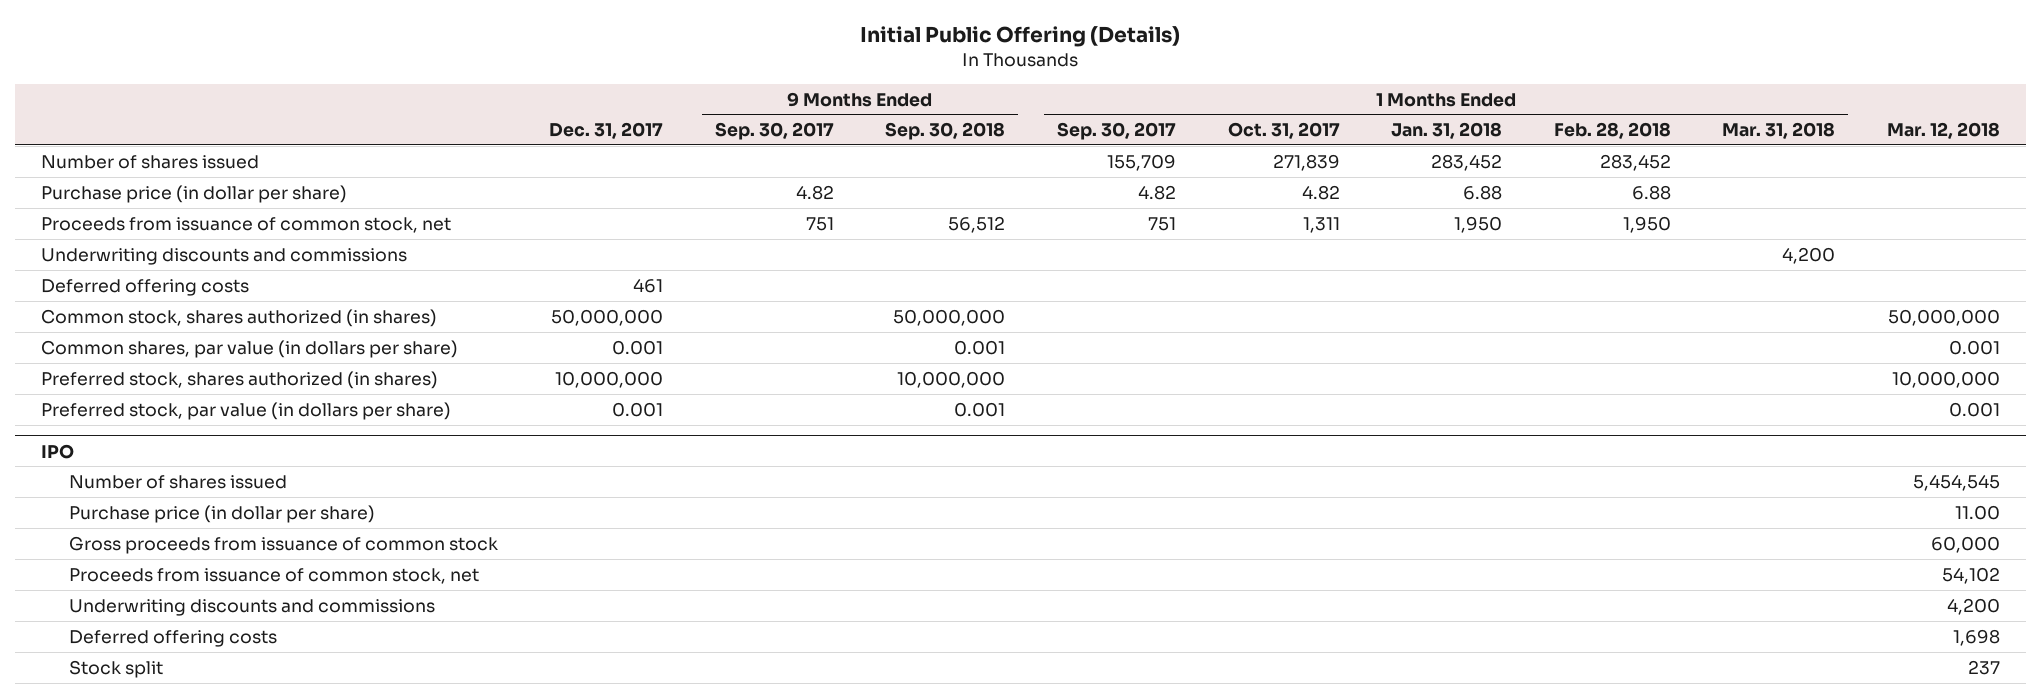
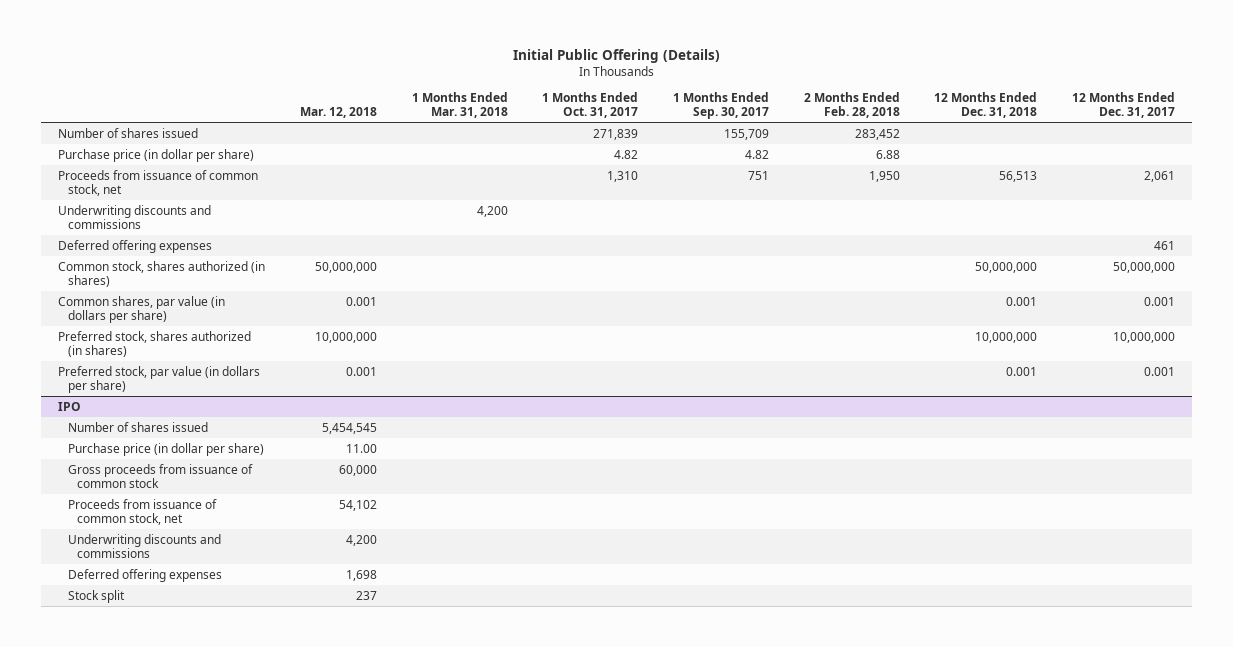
- | Dec. 31, 2017 | 9 Months Ended Sep. 30, 2017 | 9 Months Ended Sep. 30, 2018 | 1 Months Ended Sep. 30, 2017 | 1 Months Ended Oct. 31, 2017 | 1 Months Ended Jan. 31, 2018 | 1 Months Ended Feb. 28, 2018 | 1 Months Ended Mar. 31, 2018 | Mar. 12, 2018
+ | Mar. 12, 2018 | 1 Months Ended Mar. 31, 2018 | 1 Months Ended Oct. 31, 2017 | 1 Months Ended Sep. 30, 2017 | 2 Months Ended Feb. 28, 2018 | 12 Months Ended Dec. 31, 2018 | 12 Months Ended Dec. 31, 2017
- Proceeds from issuance of common stock, net | | 751 | 56,512 | 751 | 1,311 | 1,950 | 1,950 | |
+ Proceeds from issuance of common stock, net | | | 1,310 | 751 | 1,950 | 56,513 | 2,061
- Deferred offering costs | 461 | | | | | | | |
+ Deferred offering expenses | | | | | | | 461
@ IPO
- Deferred offering costs | | | | | | | | | 1,698
+ Deferred offering expenses | 1,698 | | | | | |

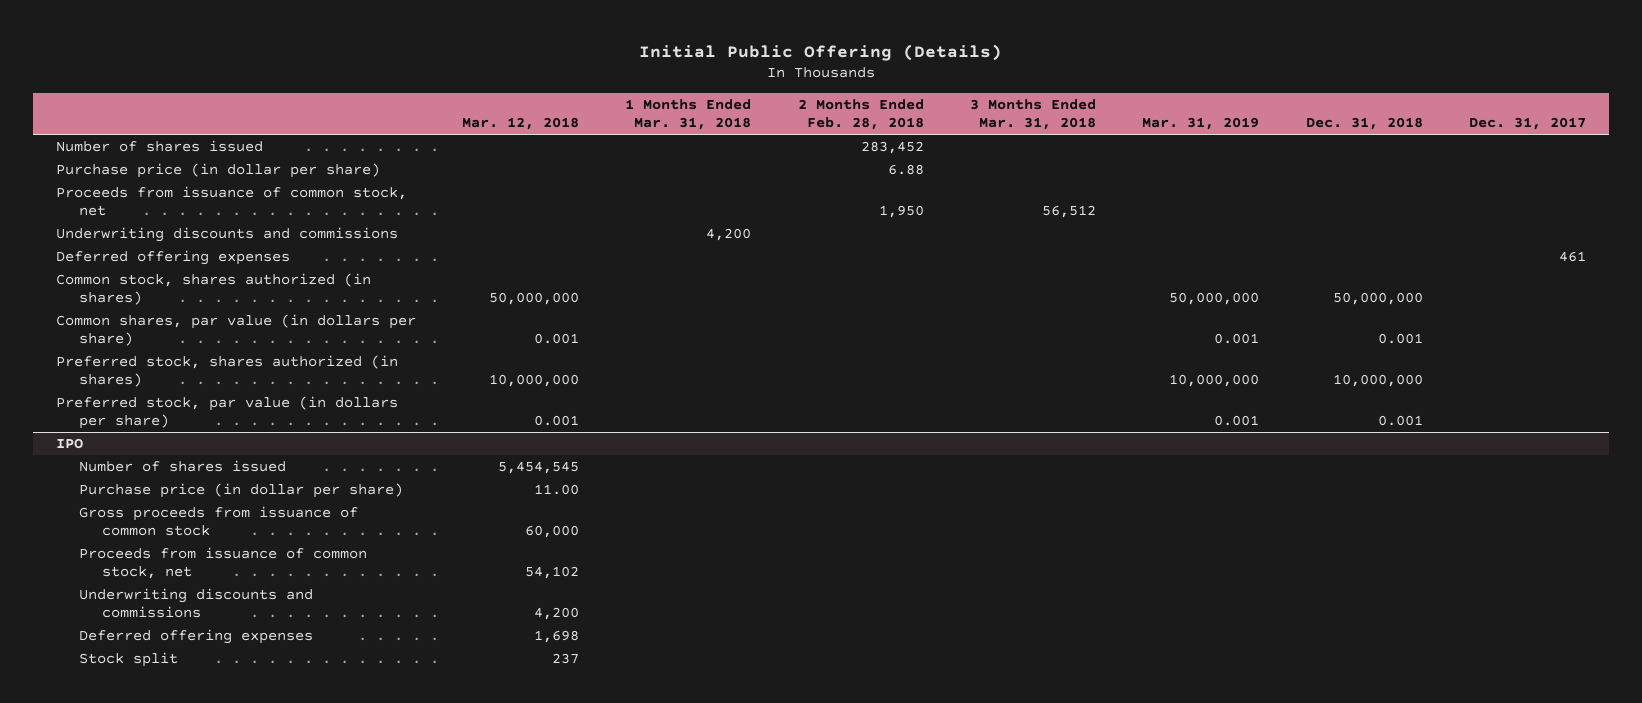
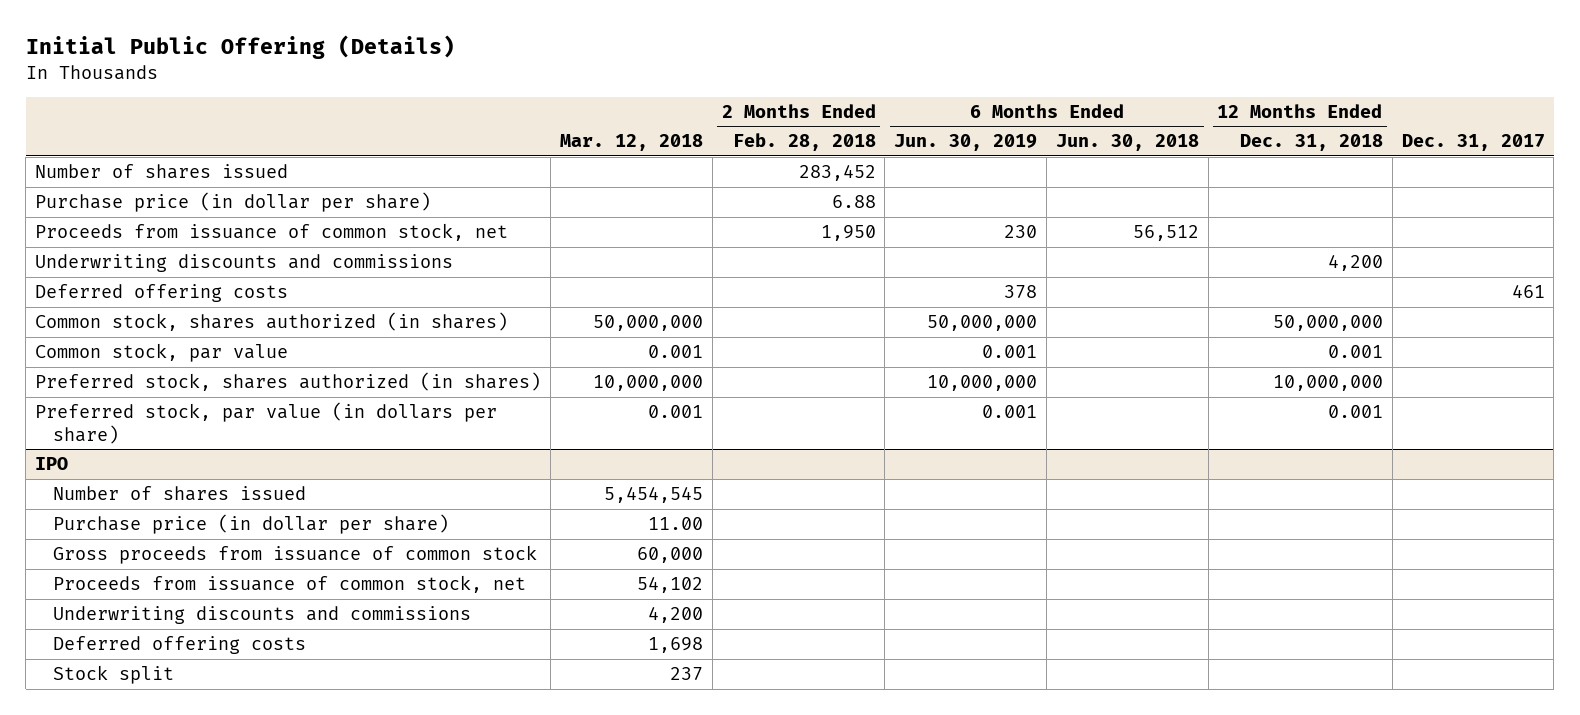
- | Mar. 12, 2018 | 1 Months Ended Mar. 31, 2018 | 2 Months Ended Feb. 28, 2018 | 3 Months Ended Mar. 31, 2018 | Mar. 31, 2019 | Dec. 31, 2018 | Dec. 31, 2017
+ | Mar. 12, 2018 | 2 Months Ended Feb. 28, 2018 | 6 Months Ended Jun. 30, 2019 | 6 Months Ended Jun. 30, 2018 | 12 Months Ended Dec. 31, 2018 | Dec. 31, 2017
- Deferred offering expenses | | | | | | | 461
+ Deferred offering costs | | | 378 | | | 461
- Common shares, par value (in dollars per share) | 0.001 | | | | 0.001 | 0.001 |
+ Common stock, par value | 0.001 | | 0.001 | | 0.001 |
@ IPO
- Deferred offering expenses | 1,698 | | | | | |
+ Deferred offering costs | 1,698 | | | | |

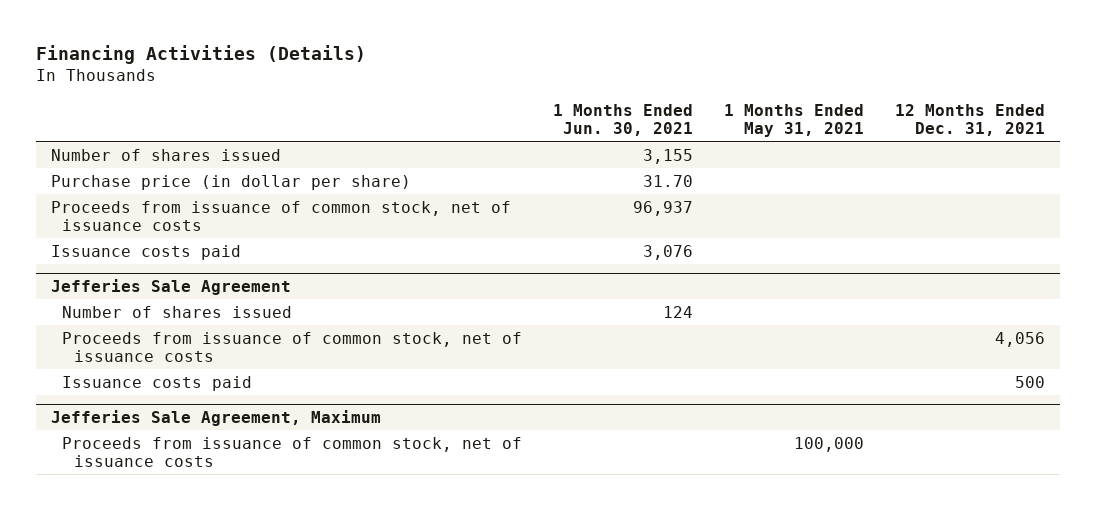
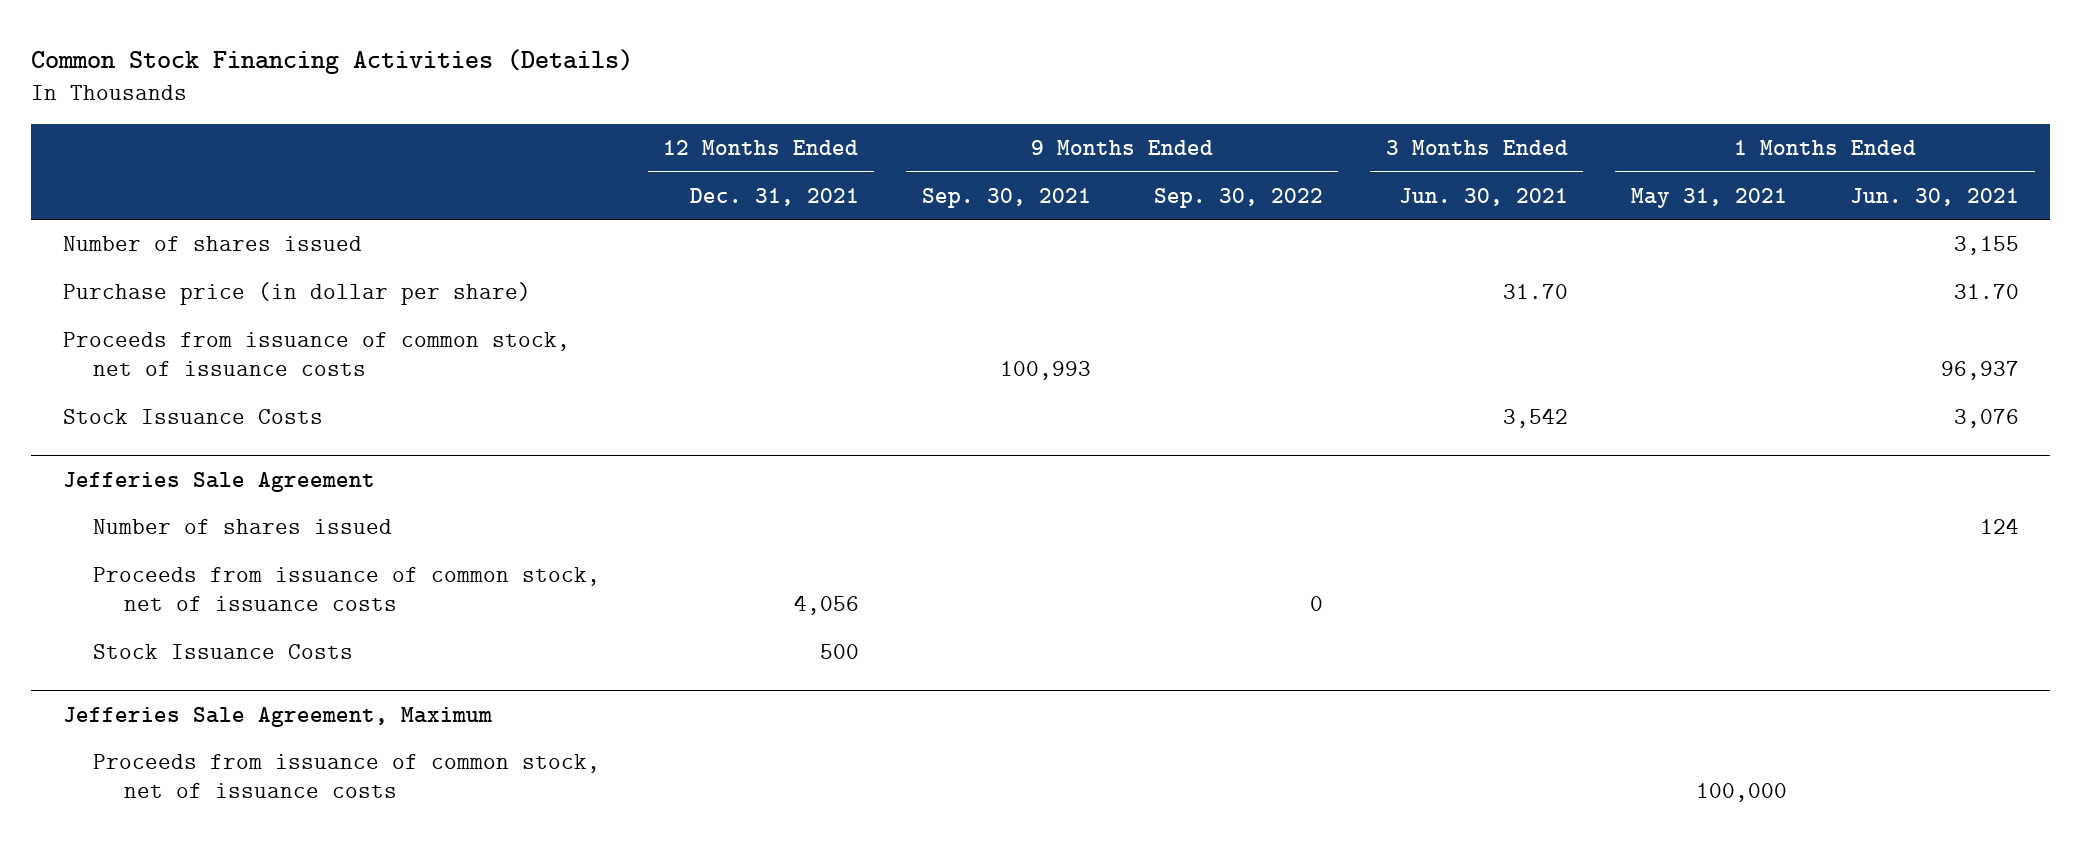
- Financing Activities (Details)
+ Common Stock Financing Activities (Details)
- | 1 Months Ended Jun. 30, 2021 | 1 Months Ended May 31, 2021 | 12 Months Ended Dec. 31, 2021
+ | 12 Months Ended Dec. 31, 2021 | 9 Months Ended Sep. 30, 2021 | 9 Months Ended Sep. 30, 2022 | 3 Months Ended Jun. 30, 2021 | 1 Months Ended May 31, 2021 | 1 Months Ended Jun. 30, 2021
- Issuance costs paid | 3,076 | |
+ Stock Issuance Costs | | | | 3,542 | | 3,076
@ Jefferies Sale Agreement
- Issuance costs paid | | | 500
+ Stock Issuance Costs | 500 | | | | |

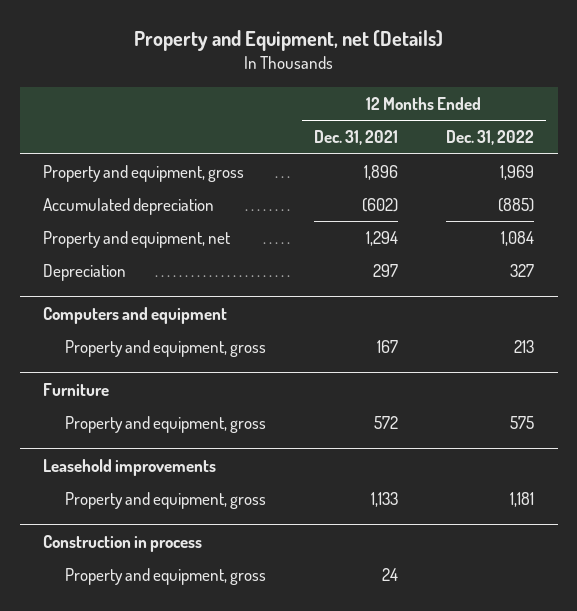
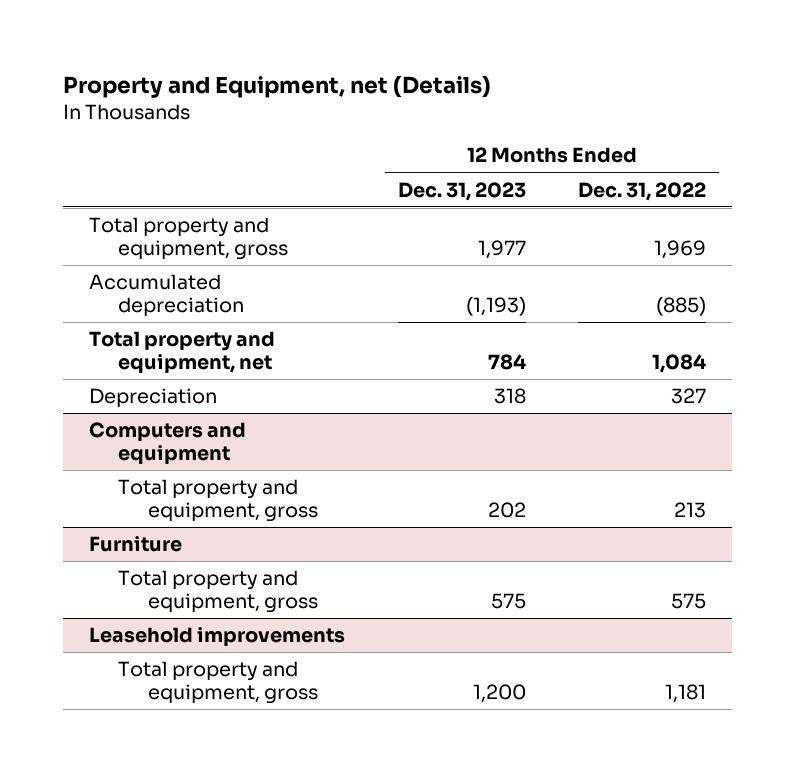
- | 12 Months Ended Dec. 31, 2021 | 12 Months Ended Dec. 31, 2022
+ | 12 Months Ended Dec. 31, 2023 | 12 Months Ended Dec. 31, 2022
- Property and equipment, gross | 1,896 | 1,969
+ Total property and equipment, gross | 1,977 | 1,969
- Property and equipment, net | 1,294 | 1,084
+ Total property and equipment, net | 784 | 1,084
@ Computers and equipment
- Property and equipment, gross | 167 | 213
+ Total property and equipment, gross | 202 | 213
@ Furniture
- Property and equipment, gross | 572 | 575
+ Total property and equipment, gross | 575 | 575
@ Leasehold improvements
- Property and equipment, gross | 1,133 | 1,181
- Construction in process
- Property and equipment, gross | 24 |
@ Leasehold improvements
+ Total property and equipment, gross | 1,200 | 1,181

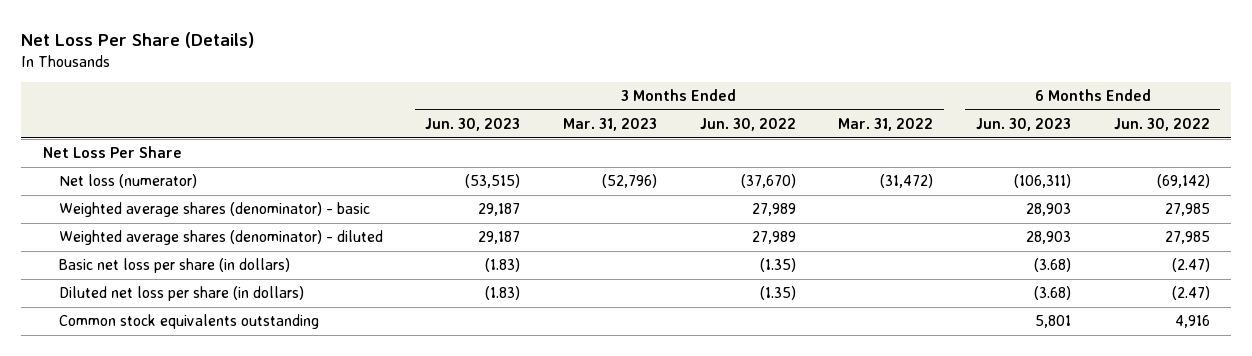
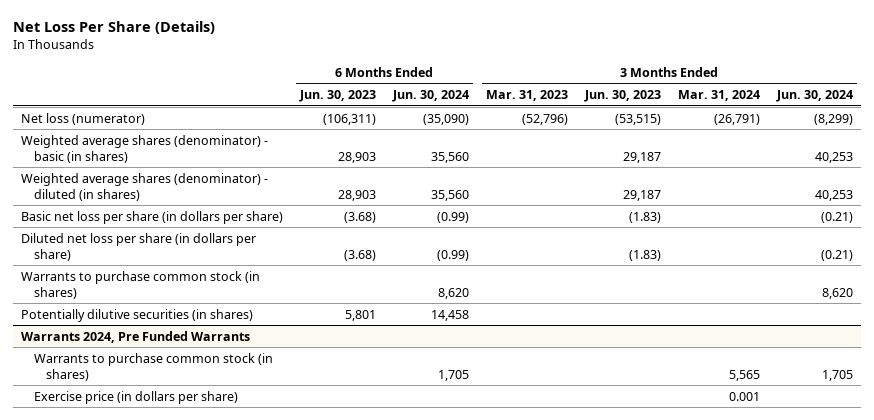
- | 3 Months Ended Jun. 30, 2023 | 3 Months Ended Mar. 31, 2023 | 3 Months Ended Jun. 30, 2022 | 3 Months Ended Mar. 31, 2022 | 6 Months Ended Jun. 30, 2023 | 6 Months Ended Jun. 30, 2022
+ | 6 Months Ended Jun. 30, 2023 | 6 Months Ended Jun. 30, 2024 | 3 Months Ended Mar. 31, 2023 | 3 Months Ended Jun. 30, 2023 | 3 Months Ended Mar. 31, 2024 | 3 Months Ended Jun. 30, 2024
- Net Loss Per Share
- Weighted average shares (denominator) - basic | 29,187 | | 27,989 | | 28,903 | 27,985
- Weighted average shares (denominator) - diluted | 29,187 | | 27,989 | | 28,903 | 27,985
- Basic net loss per share (in dollars) | (1.83) | | (1.35) | | (3.68) | (2.47)
- Diluted net loss per share (in dollars) | (1.83) | | (1.35) | | (3.68) | (2.47)
- Common stock equivalents outstanding | | | | | 5,801 | 4,916
+ Weighted average shares (denominator) - basic (in shares) | 28,903 | 35,560 | | 29,187 | | 40,253
+ Weighted average shares (denominator) - diluted (in shares) | 28,903 | 35,560 | | 29,187 | | 40,253
+ Basic net loss per share (in dollars per share) | (3.68) | (0.99) | | (1.83) | | (0.21)
+ Diluted net loss per share (in dollars per share) | (3.68) | (0.99) | | (1.83) | | (0.21)
+ Warrants to purchase common stock (in shares) | | 8,620 | | | | 8,620
+ Potentially dilutive securities (in shares) | 5,801 | 14,458 | | | |
+ Warrants 2024, Pre Funded Warrants
+ Warrants to purchase common stock (in shares) | | 1,705 | | | 5,565 | 1,705
+ Exercise price (in dollars per share) | | | | | 0.001 |

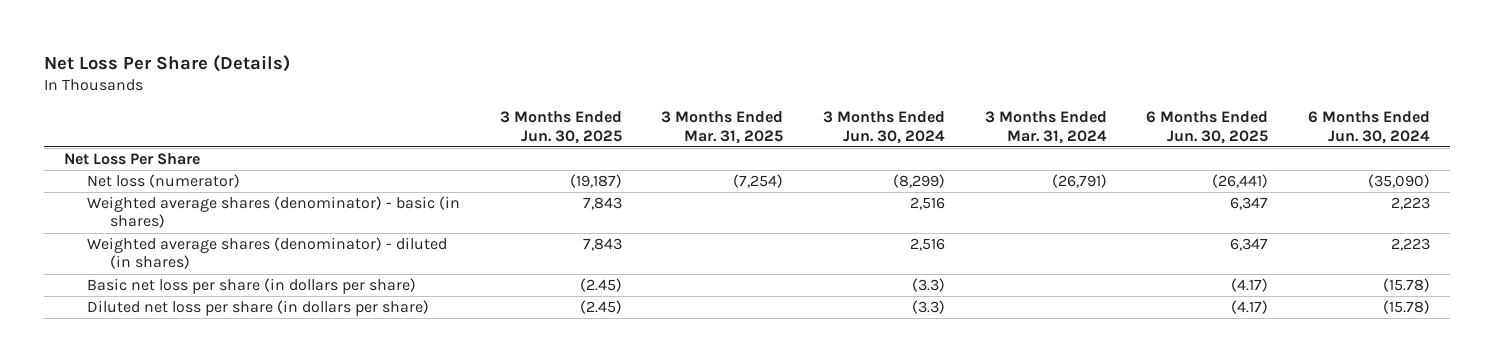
- | 6 Months Ended Jun. 30, 2023 | 6 Months Ended Jun. 30, 2024 | 3 Months Ended Mar. 31, 2023 | 3 Months Ended Jun. 30, 2023 | 3 Months Ended Mar. 31, 2024 | 3 Months Ended Jun. 30, 2024
+ | 3 Months Ended Jun. 30, 2025 | 3 Months Ended Mar. 31, 2025 | 3 Months Ended Jun. 30, 2024 | 3 Months Ended Mar. 31, 2024 | 6 Months Ended Jun. 30, 2025 | 6 Months Ended Jun. 30, 2024
+ Net Loss Per Share
- Weighted average shares (denominator) - basic (in shares) | 28,903 | 35,560 | | 29,187 | | 40,253
- Weighted average shares (denominator) - diluted (in shares) | 28,903 | 35,560 | | 29,187 | | 40,253
- Basic net loss per share (in dollars per share) | (3.68) | (0.99) | | (1.83) | | (0.21)
- Diluted net loss per share (in dollars per share) | (3.68) | (0.99) | | (1.83) | | (0.21)
- Warrants to purchase common stock (in shares) | | 8,620 | | | | 8,620
- Potentially dilutive securities (in shares) | 5,801 | 14,458 | | | |
- Warrants 2024, Pre Funded Warrants
- Warrants to purchase common stock (in shares) | | 1,705 | | | 5,565 | 1,705
- Exercise price (in dollars per share) | | | | | 0.001 |
+ Weighted average shares (denominator) - basic (in shares) | 7,843 | | 2,516 | | 6,347 | 2,223
+ Weighted average shares (denominator) - diluted (in shares) | 7,843 | | 2,516 | | 6,347 | 2,223
+ Basic net loss per share (in dollars per share) | (2.45) | | (3.3) | | (4.17) | (15.78)
+ Diluted net loss per share (in dollars per share) | (2.45) | | (3.3) | | (4.17) | (15.78)

